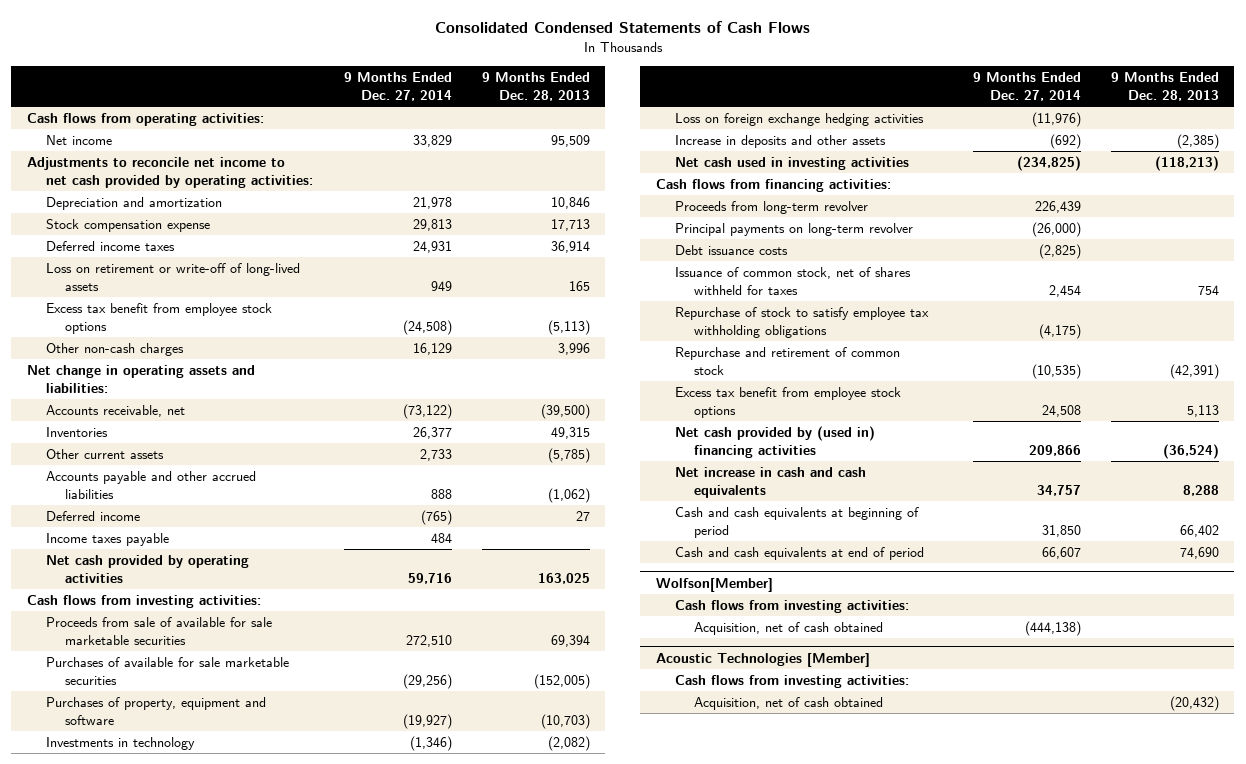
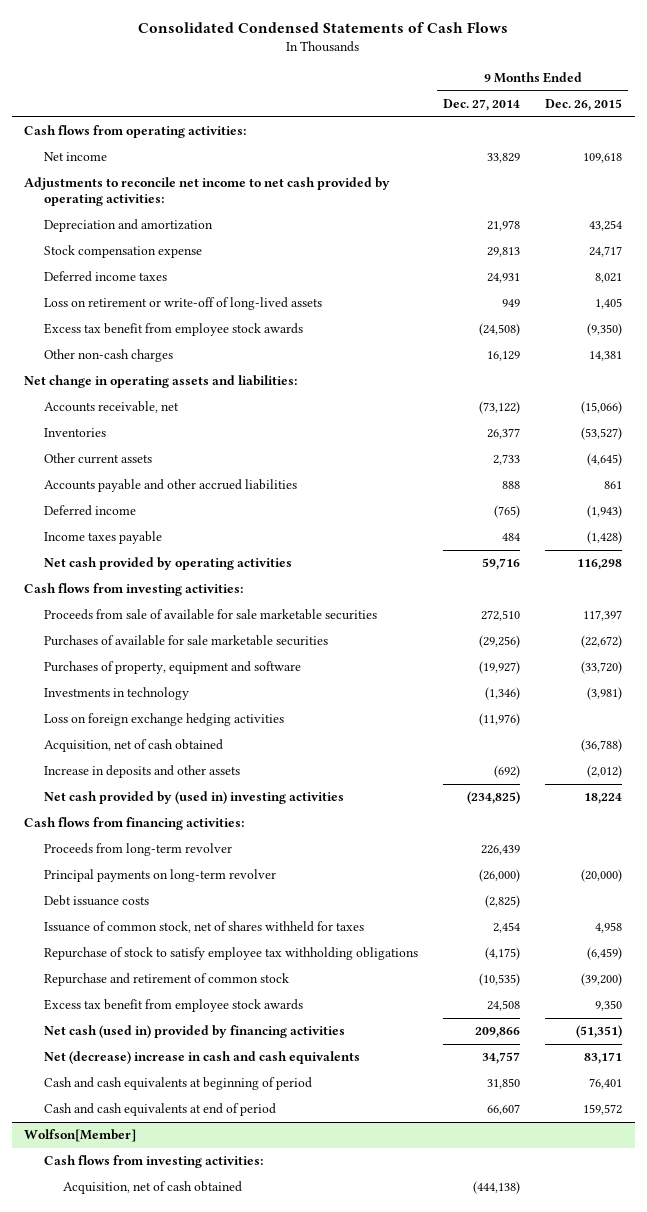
- | 9 Months Ended Dec. 27, 2014 | 9 Months Ended Dec. 28, 2013
+ | 9 Months Ended Dec. 27, 2014 | 9 Months Ended Dec. 26, 2015
- Excess tax benefit from employee stock options | (24,508) | (5,113)
+ Excess tax benefit from employee stock awards | (24,508) | (9,350)
+ Acquisition, net of cash obtained | | (36,788)
- Net cash used in investing activities | (234,825) | (118,213)
+ Net cash provided by (used in) investing activities | (234,825) | 18,224
- Excess tax benefit from employee stock options | 24,508 | 5,113
- Net cash provided by (used in) financing activities | 209,866 | (36,524)
- Net increase in cash and cash equivalents | 34,757 | 8,288
+ Excess tax benefit from employee stock awards | 24,508 | 9,350
+ Net cash (used in) provided by financing activities | 209,866 | (51,351)
+ Net (decrease) increase in cash and cash equivalents | 34,757 | 83,171
- Acoustic Technologies [Member]
- Cash flows from investing activities:
- Acquisition, net of cash obtained | | (20,432)

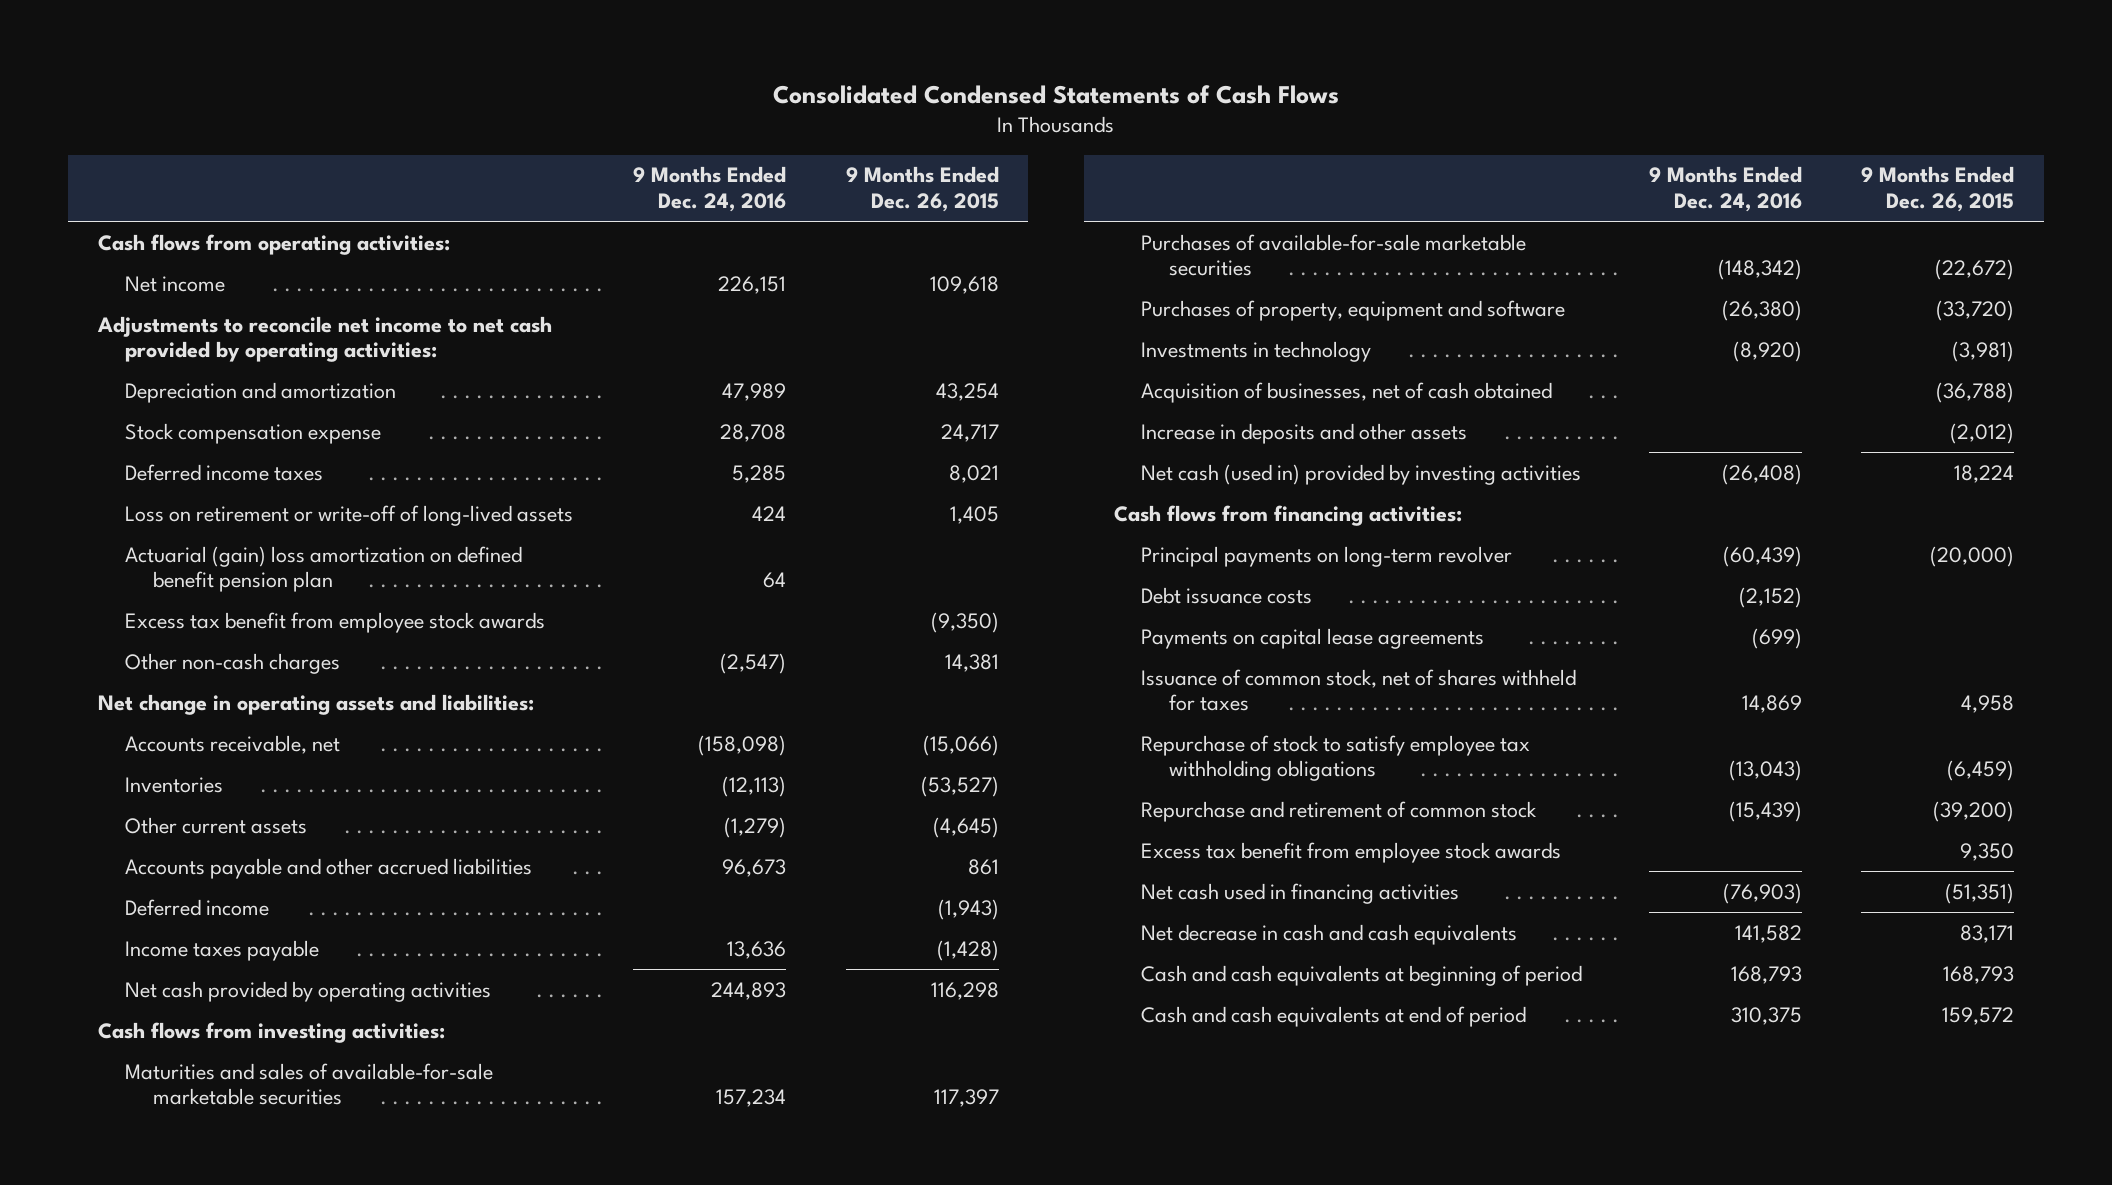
- | 9 Months Ended Dec. 27, 2014 | 9 Months Ended Dec. 26, 2015
+ | 9 Months Ended Dec. 24, 2016 | 9 Months Ended Dec. 26, 2015
+ Actuarial (gain) loss amortization on defined benefit pension plan | 64 |
- Proceeds from sale of available for sale marketable securities | 272,510 | 117,397
- Purchases of available for sale marketable securities | (29,256) | (22,672)
+ Maturities and sales of available-for-sale marketable securities | 157,234 | 117,397
+ Purchases of available-for-sale marketable securities | (148,342) | (22,672)
- Loss on foreign exchange hedging activities | (11,976) |
- Acquisition, net of cash obtained | | (36,788)
+ Acquisition of businesses, net of cash obtained | | (36,788)
- Net cash provided by (used in) investing activities | (234,825) | 18,224
+ Net cash (used in) provided by investing activities | (26,408) | 18,224
- Proceeds from long-term revolver | 226,439 |
+ Payments on capital lease agreements | (699) |
- Net cash (used in) provided by financing activities | 209,866 | (51,351)
- Net (decrease) increase in cash and cash equivalents | 34,757 | 83,171
- Cash and cash equivalents at beginning of period | 31,850 | 76,401
+ Net cash used in financing activities | (76,903) | (51,351)
+ Net decrease in cash and cash equivalents | 141,582 | 83,171
+ Cash and cash equivalents at beginning of period | 168,793 | 168,793
- Wolfson[Member]
- Cash flows from investing activities:
- Acquisition, net of cash obtained | (444,138) |

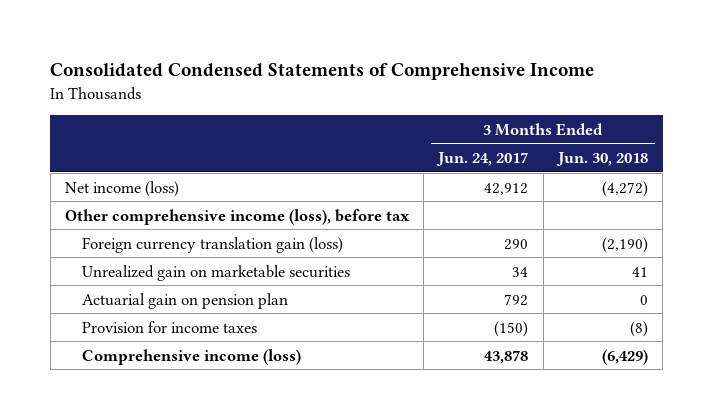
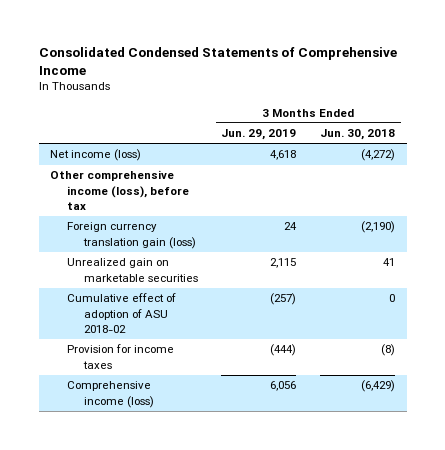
- | 3 Months Ended Jun. 24, 2017 | 3 Months Ended Jun. 30, 2018
+ | 3 Months Ended Jun. 29, 2019 | 3 Months Ended Jun. 30, 2018
- Actuarial gain on pension plan | 792 | 0
+ Cumulative effect of adoption of ASU 2018-02 | (257) | 0

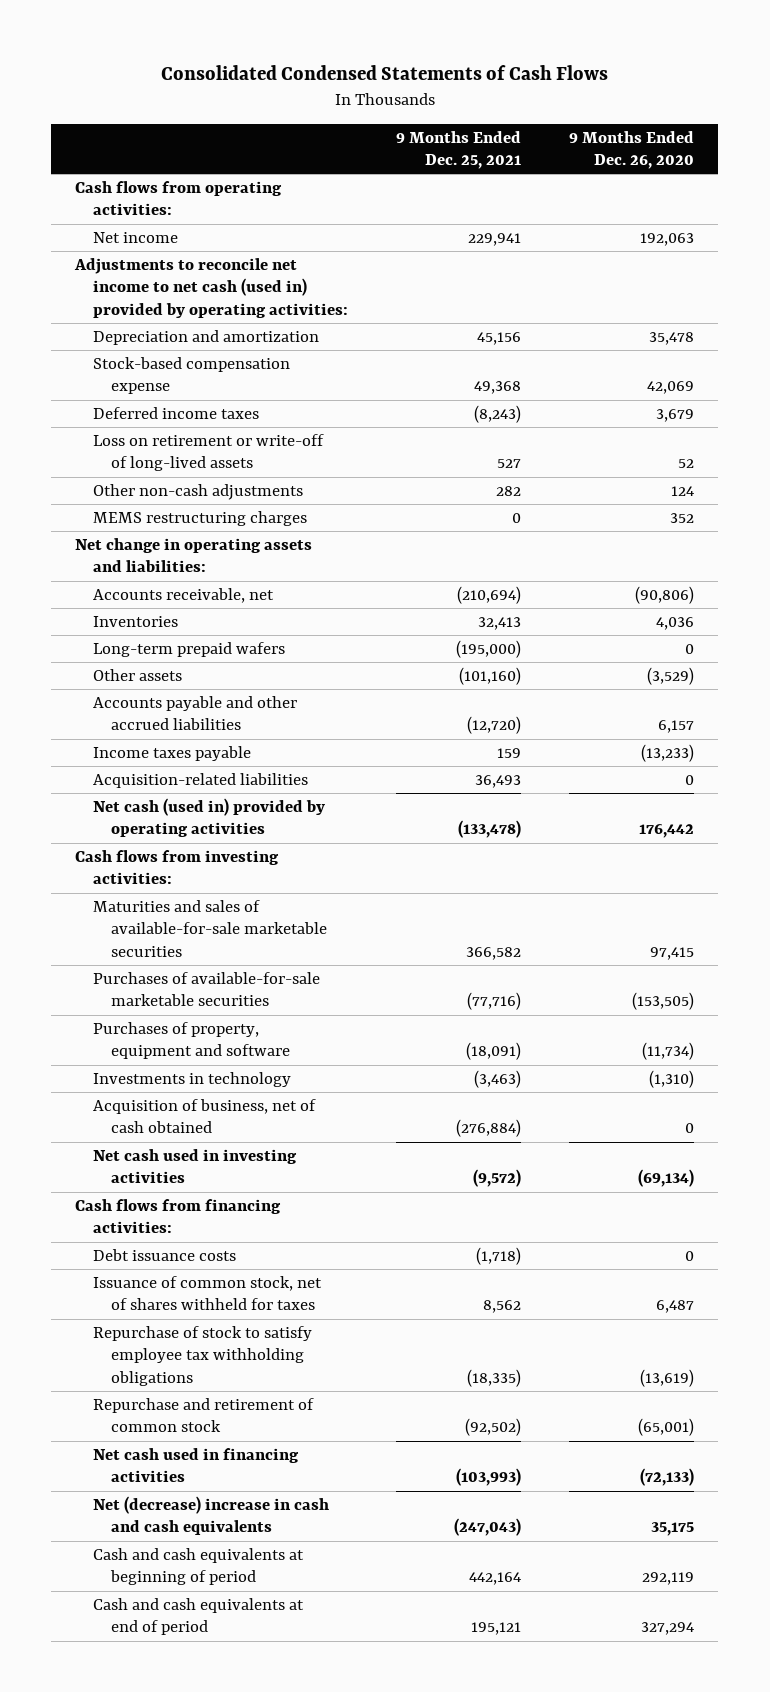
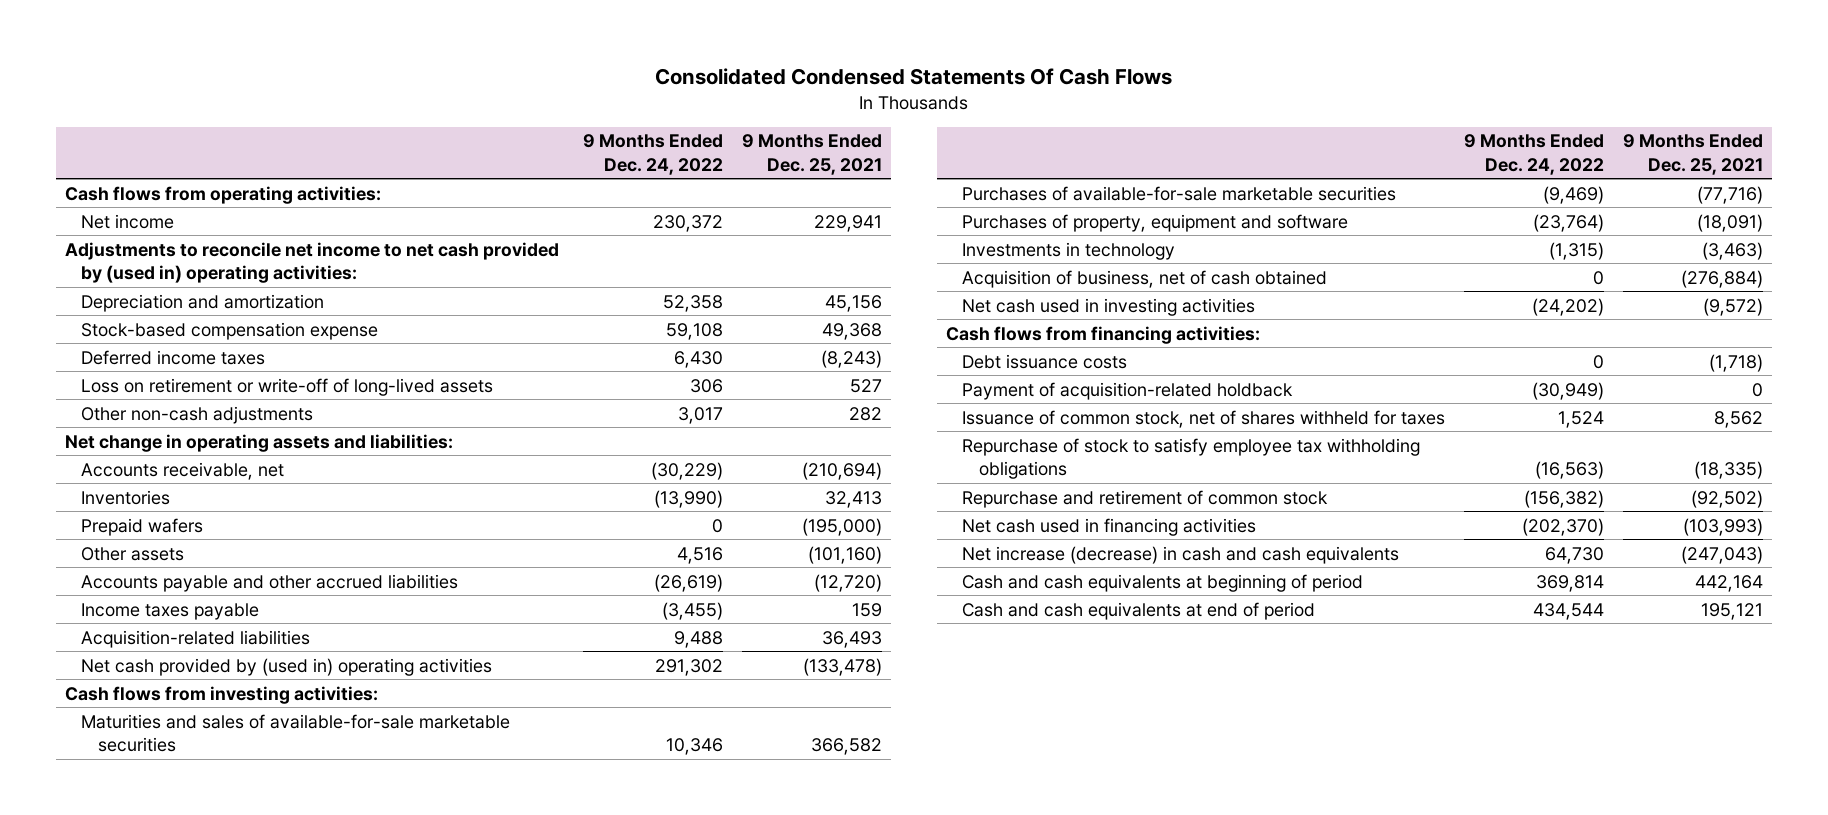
- Consolidated Condensed Statements of Cash Flows
+ Consolidated Condensed Statements Of Cash Flows
- | 9 Months Ended Dec. 25, 2021 | 9 Months Ended Dec. 26, 2020
+ | 9 Months Ended Dec. 24, 2022 | 9 Months Ended Dec. 25, 2021
- Adjustments to reconcile net income to net cash (used in) provided by operating activities:
+ Adjustments to reconcile net income to net cash provided by (used in) operating activities:
- MEMS restructuring charges | 0 | 352
- Long-term prepaid wafers | (195,000) | 0
+ Prepaid wafers | 0 | (195,000)
- Net cash (used in) provided by operating activities | (133,478) | 176,442
+ Net cash provided by (used in) operating activities | 291,302 | (133,478)
+ Payment of acquisition-related holdback | (30,949) | 0
- Net (decrease) increase in cash and cash equivalents | (247,043) | 35,175
+ Net increase (decrease) in cash and cash equivalents | 64,730 | (247,043)

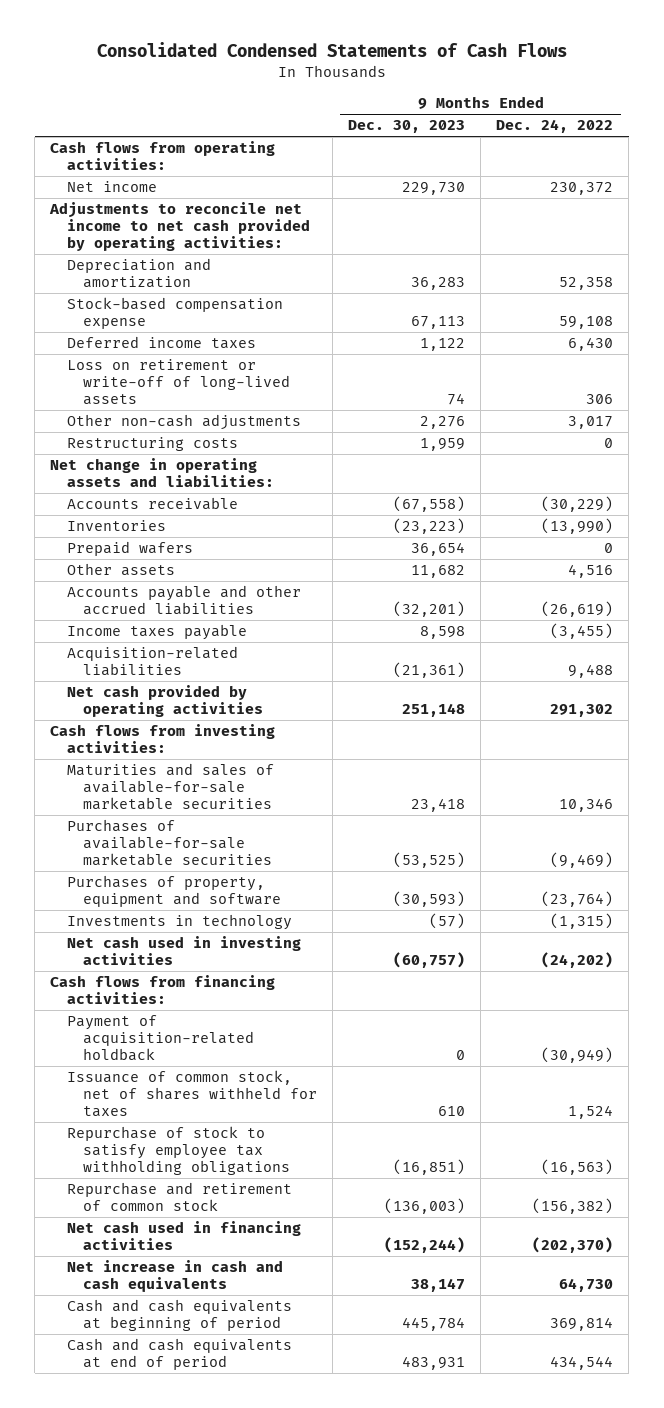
- Consolidated Condensed Statements Of Cash Flows
+ Consolidated Condensed Statements of Cash Flows
- | 9 Months Ended Dec. 24, 2022 | 9 Months Ended Dec. 25, 2021
+ | 9 Months Ended Dec. 30, 2023 | 9 Months Ended Dec. 24, 2022
- Adjustments to reconcile net income to net cash provided by (used in) operating activities:
+ Adjustments to reconcile net income to net cash provided by operating activities:
+ Restructuring costs | 1,959 | 0
- Accounts receivable, net | (30,229) | (210,694)
+ Accounts receivable | (67,558) | (30,229)
- Net cash provided by (used in) operating activities | 291,302 | (133,478)
+ Net cash provided by operating activities | 251,148 | 291,302
- Acquisition of business, net of cash obtained | 0 | (276,884)
- Debt issuance costs | 0 | (1,718)
- Net increase (decrease) in cash and cash equivalents | 64,730 | (247,043)
+ Net increase in cash and cash equivalents | 38,147 | 64,730

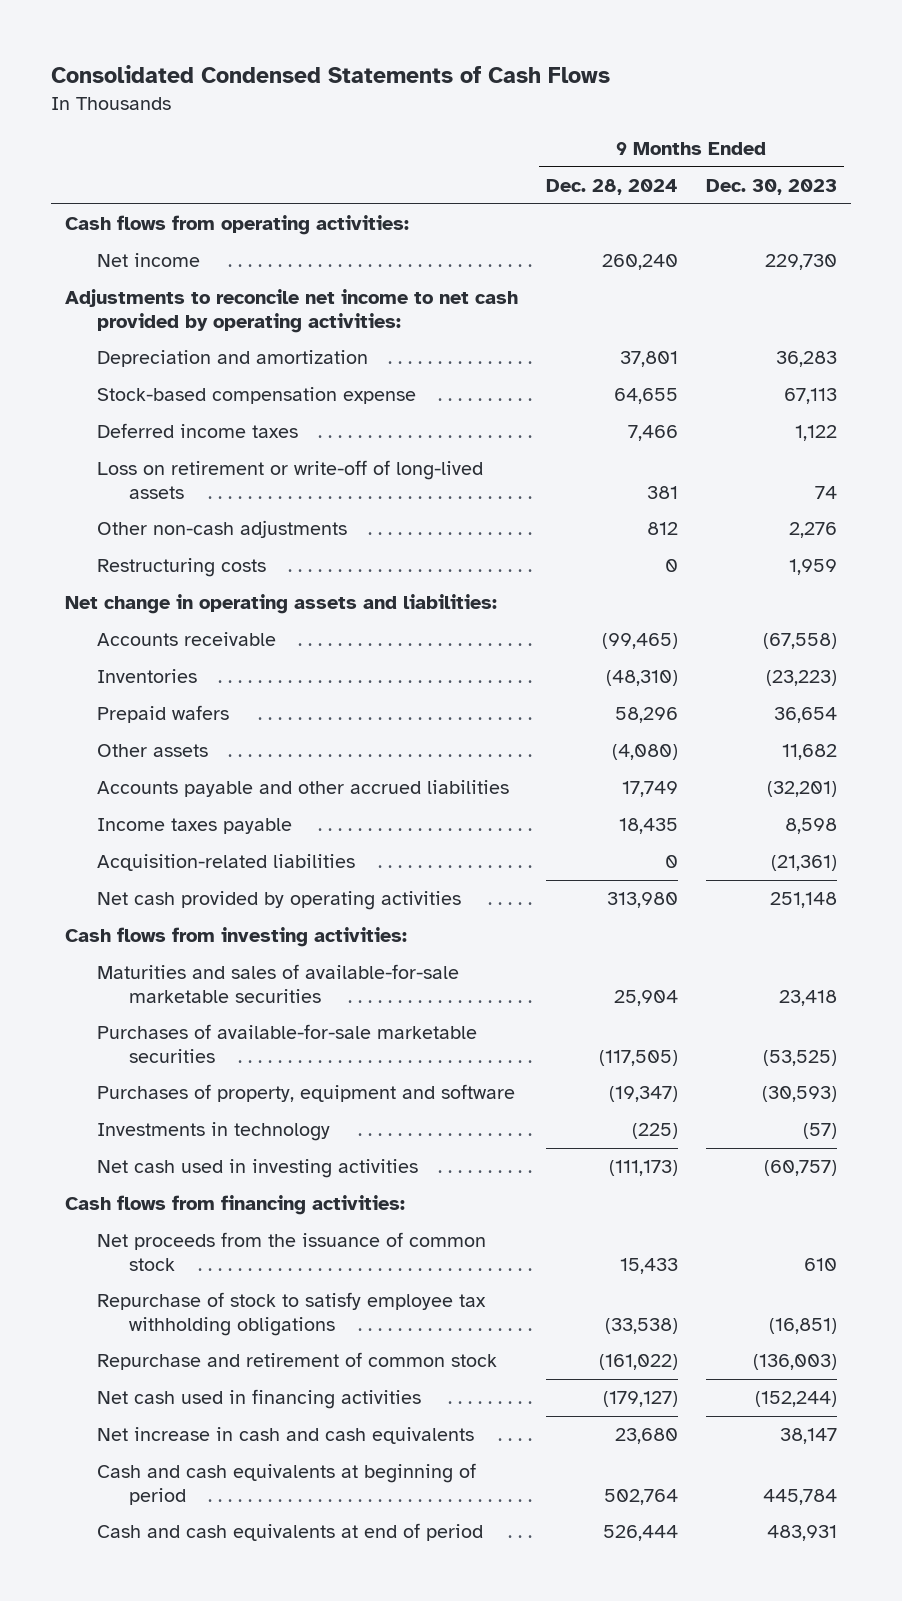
- | 9 Months Ended Dec. 30, 2023 | 9 Months Ended Dec. 24, 2022
+ | 9 Months Ended Dec. 28, 2024 | 9 Months Ended Dec. 30, 2023
- Payment of acquisition-related holdback | 0 | (30,949)
- Issuance of common stock, net of shares withheld for taxes | 610 | 1,524
+ Net proceeds from the issuance of common stock | 15,433 | 610

